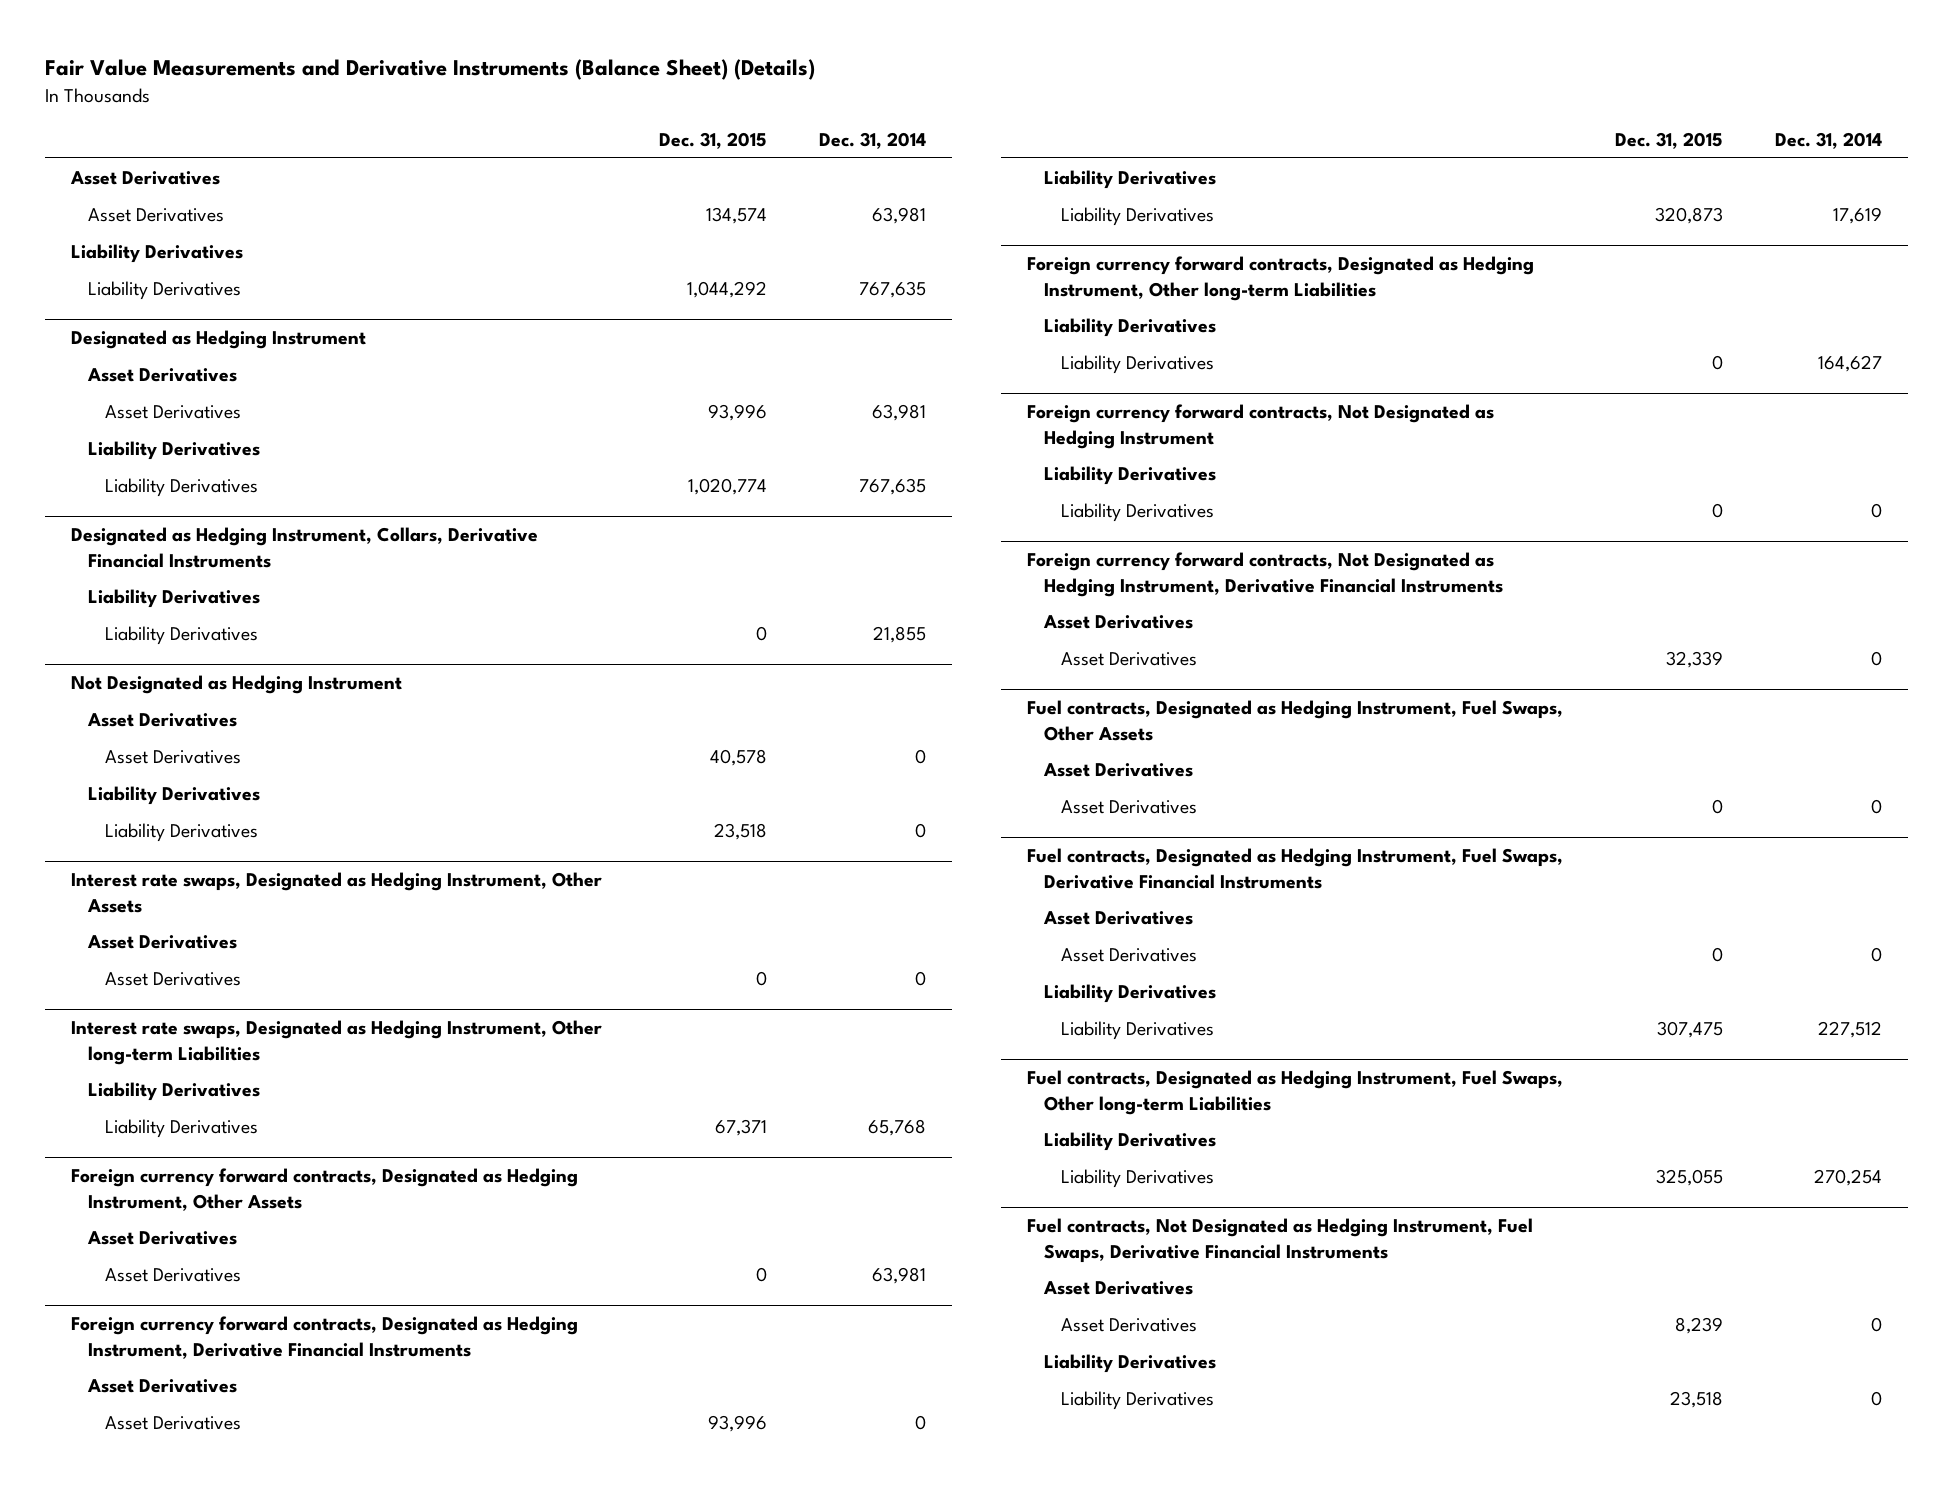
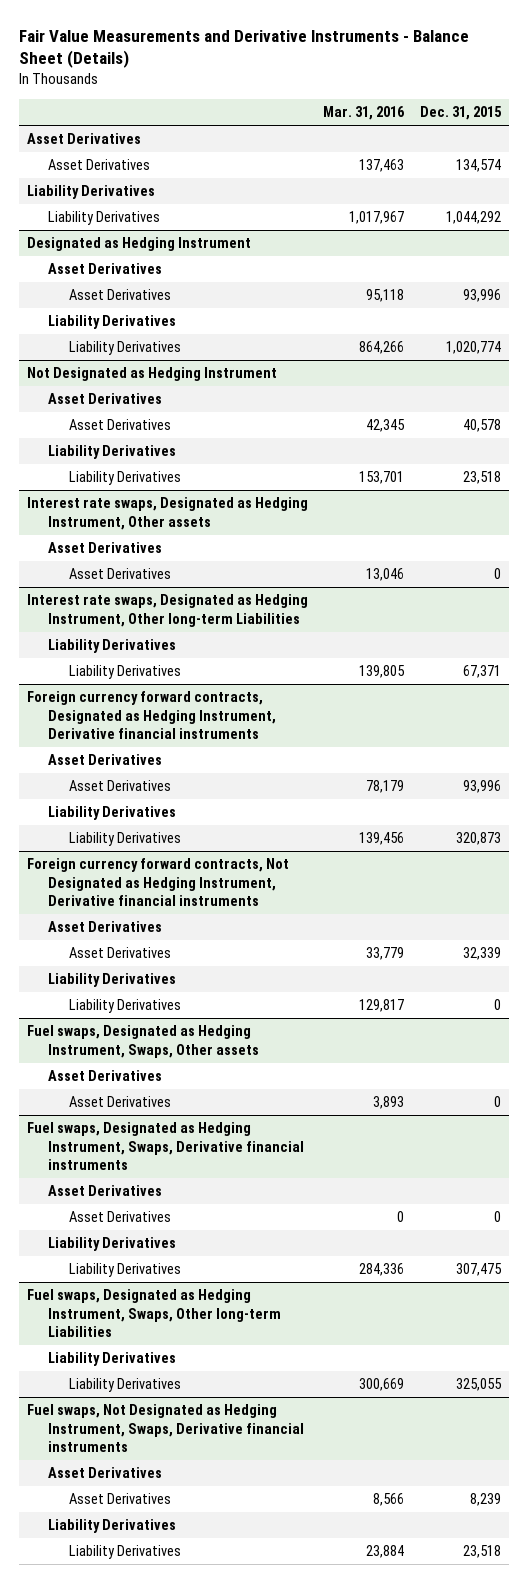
- Fair Value Measurements and Derivative Instruments (Balance Sheet) (Details)
+ Fair Value Measurements and Derivative Instruments - Balance Sheet (Details)
- | Dec. 31, 2015 | Dec. 31, 2014
+ | Mar. 31, 2016 | Dec. 31, 2015
- Designated as Hedging Instrument, Collars, Derivative Financial Instruments
- Liability Derivatives
- Liability Derivatives | 0 | 21,855
- Interest rate swaps, Designated as Hedging Instrument, Other Assets
+ Interest rate swaps, Designated as Hedging Instrument, Other assets
- Foreign currency forward contracts, Designated as Hedging Instrument, Other Assets
- Asset Derivatives
- Asset Derivatives | 0 | 63,981
- Foreign currency forward contracts, Designated as Hedging Instrument, Derivative Financial Instruments
+ Foreign currency forward contracts, Designated as Hedging Instrument, Derivative financial instruments
- Foreign currency forward contracts, Designated as Hedging Instrument, Other long-term Liabilities
- Liability Derivatives
- Liability Derivatives | 0 | 164,627
- Foreign currency forward contracts, Not Designated as Hedging Instrument
- Liability Derivatives
- Liability Derivatives | 0 | 0
- Foreign currency forward contracts, Not Designated as Hedging Instrument, Derivative Financial Instruments
+ Foreign currency forward contracts, Not Designated as Hedging Instrument, Derivative financial instruments
- Fuel contracts, Designated as Hedging Instrument, Fuel Swaps, Other Assets
+ Liability Derivatives
+ Liability Derivatives | 129,817 | 0
+ Fuel swaps, Designated as Hedging Instrument, Swaps, Other assets
- Fuel contracts, Designated as Hedging Instrument, Fuel Swaps, Derivative Financial Instruments
+ Fuel swaps, Designated as Hedging Instrument, Swaps, Derivative financial instruments
- Fuel contracts, Designated as Hedging Instrument, Fuel Swaps, Other long-term Liabilities
+ Fuel swaps, Designated as Hedging Instrument, Swaps, Other long-term Liabilities
- Fuel contracts, Not Designated as Hedging Instrument, Fuel Swaps, Derivative Financial Instruments
+ Fuel swaps, Not Designated as Hedging Instrument, Swaps, Derivative financial instruments

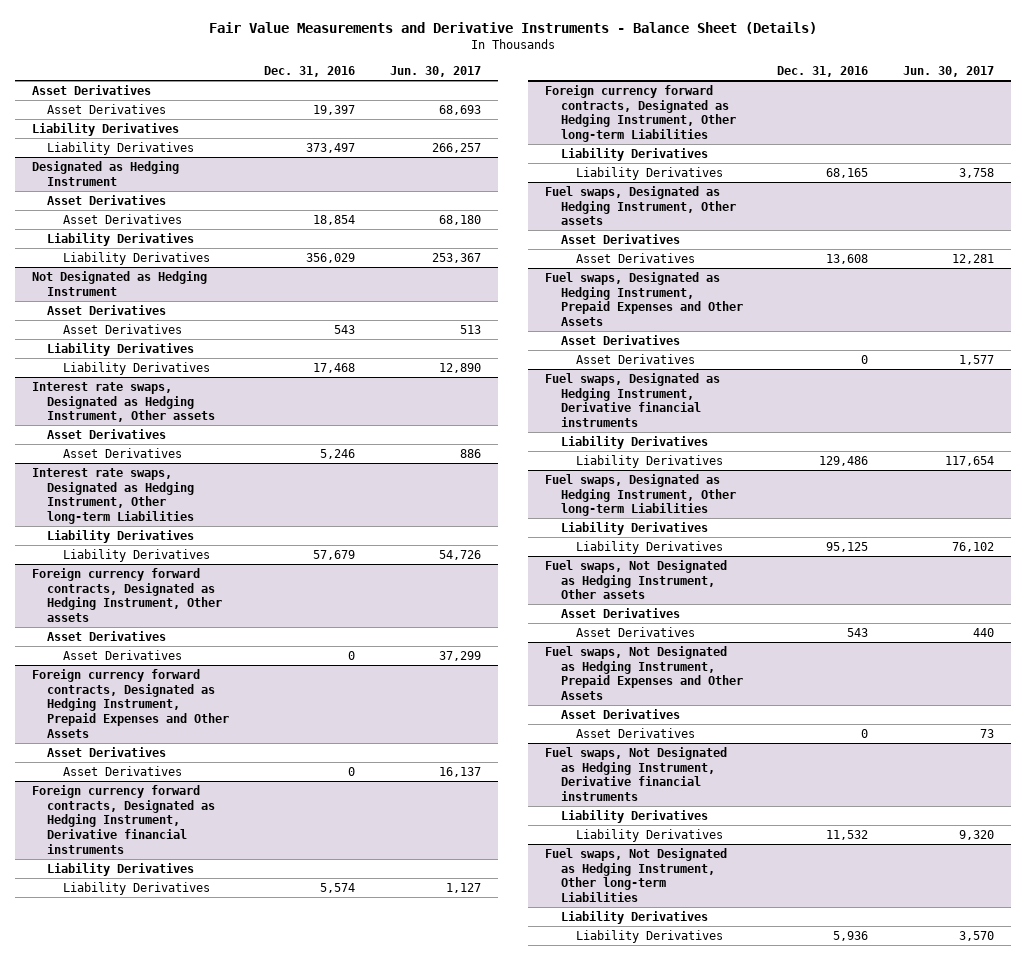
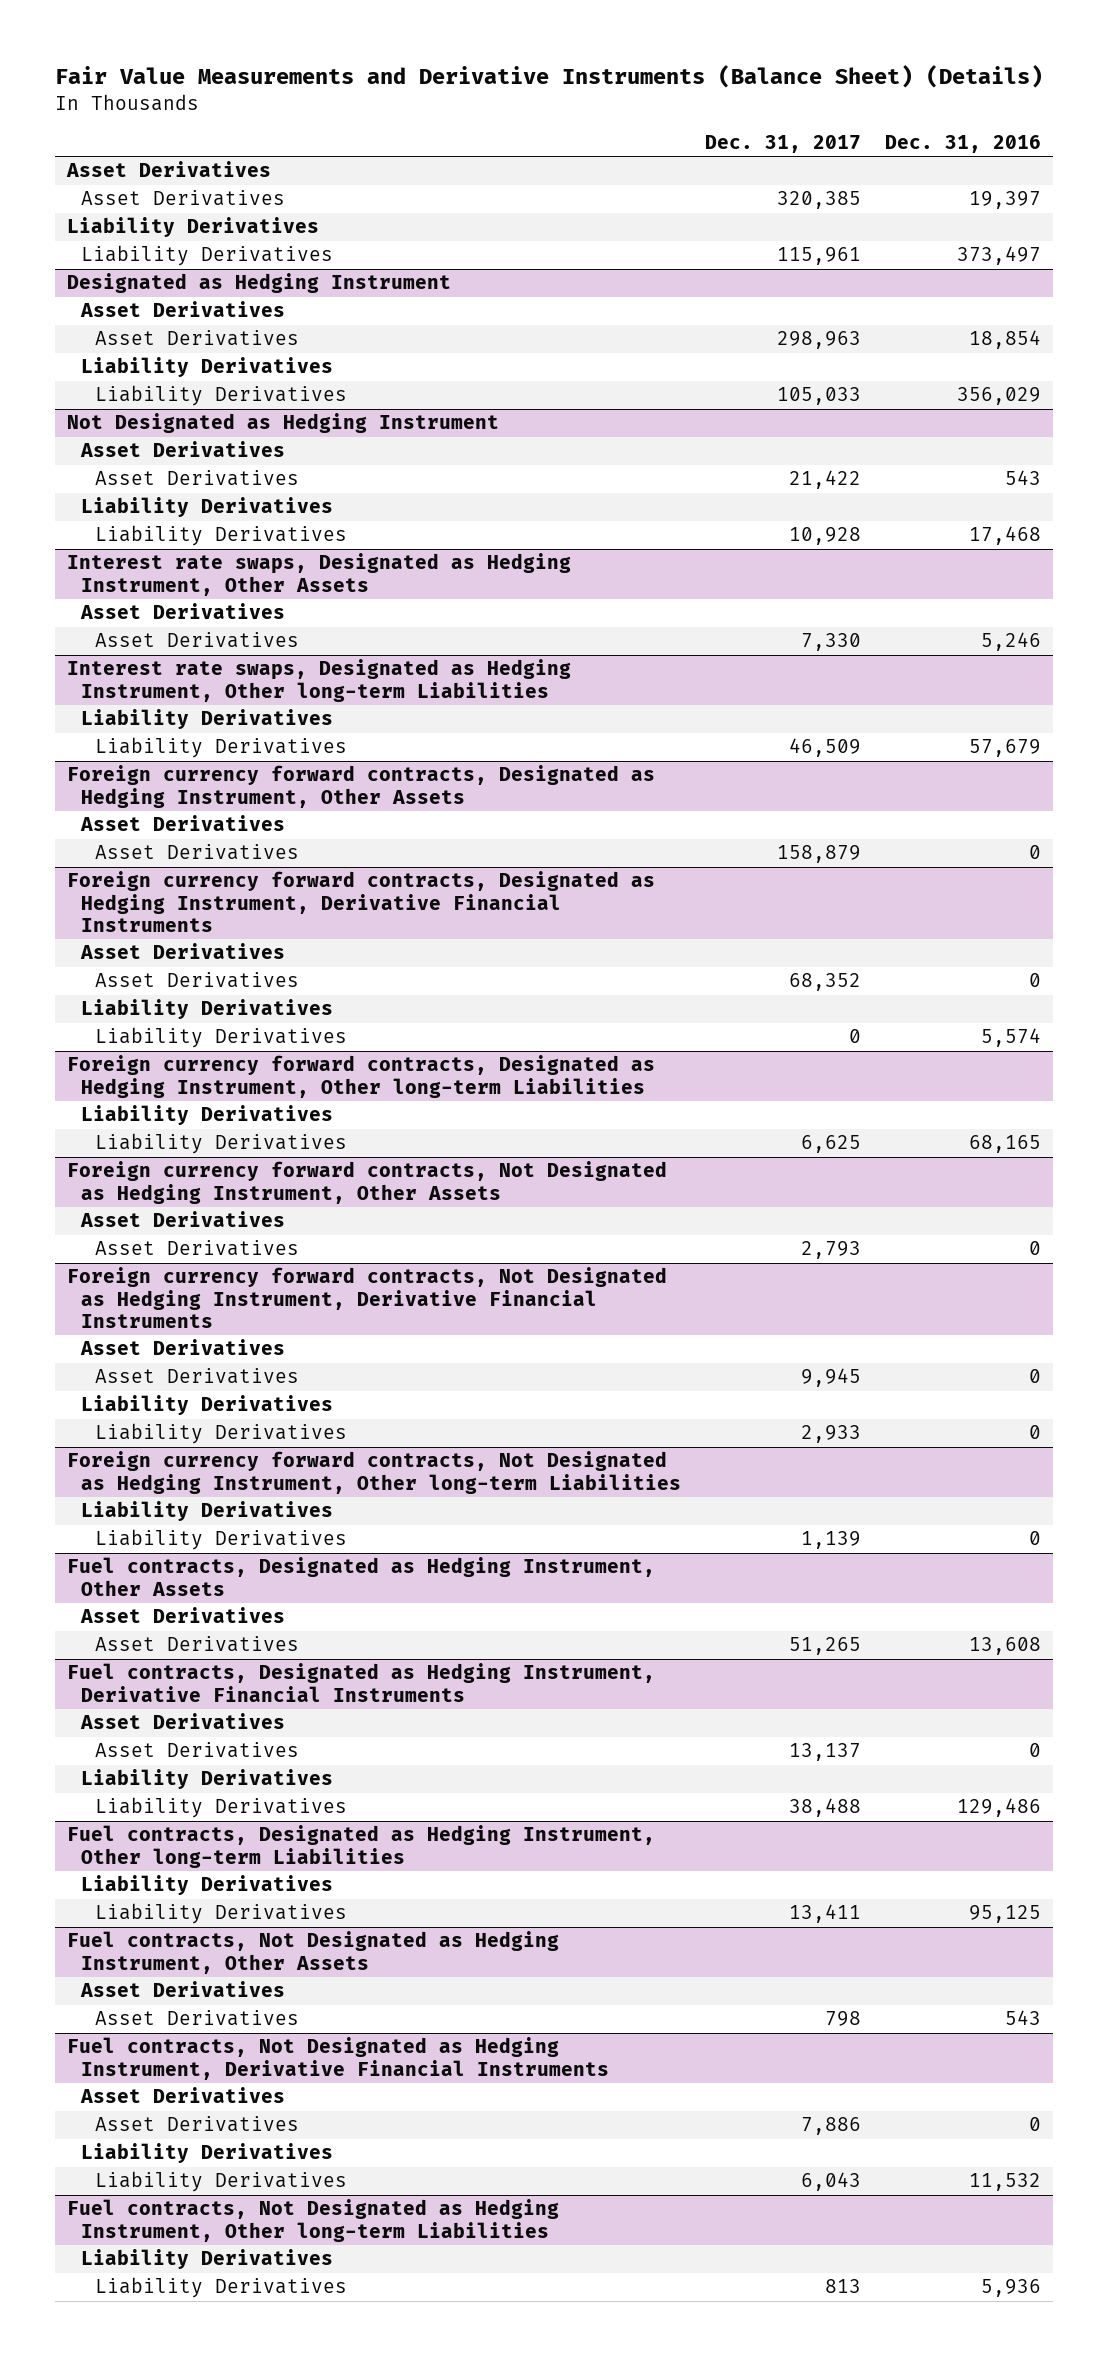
- Fair Value Measurements and Derivative Instruments - Balance Sheet (Details)
+ Fair Value Measurements and Derivative Instruments (Balance Sheet) (Details)
- | Dec. 31, 2016 | Jun. 30, 2017
+ | Dec. 31, 2017 | Dec. 31, 2016
- Interest rate swaps, Designated as Hedging Instrument, Other assets
+ Interest rate swaps, Designated as Hedging Instrument, Other Assets
- Foreign currency forward contracts, Designated as Hedging Instrument, Other assets
+ Foreign currency forward contracts, Designated as Hedging Instrument, Other Assets
- Foreign currency forward contracts, Designated as Hedging Instrument, Prepaid Expenses and Other Assets
+ Foreign currency forward contracts, Designated as Hedging Instrument, Derivative Financial Instruments
- Foreign currency forward contracts, Designated as Hedging Instrument, Derivative financial instruments
- Fuel swaps, Designated as Hedging Instrument, Other assets
+ Foreign currency forward contracts, Not Designated as Hedging Instrument, Other Assets
+ Asset Derivatives | 2,793 | 0
+ Foreign currency forward contracts, Not Designated as Hedging Instrument, Derivative Financial Instruments
+ Asset Derivatives
+ Asset Derivatives | 9,945 | 0
+ Liability Derivatives
+ Liability Derivatives | 2,933 | 0
+ Foreign currency forward contracts, Not Designated as Hedging Instrument, Other long-term Liabilities
+ Liability Derivatives
+ Liability Derivatives | 1,139 | 0
+ Fuel contracts, Designated as Hedging Instrument, Other Assets
+ Asset Derivatives
- Fuel swaps, Designated as Hedging Instrument, Prepaid Expenses and Other Assets
+ Fuel contracts, Designated as Hedging Instrument, Derivative Financial Instruments
- Fuel swaps, Designated as Hedging Instrument, Derivative financial instruments
- Fuel swaps, Designated as Hedging Instrument, Other long-term Liabilities
+ Fuel contracts, Designated as Hedging Instrument, Other long-term Liabilities
- Fuel swaps, Not Designated as Hedging Instrument, Other assets
+ Fuel contracts, Not Designated as Hedging Instrument, Other Assets
- Fuel swaps, Not Designated as Hedging Instrument, Prepaid Expenses and Other Assets
+ Fuel contracts, Not Designated as Hedging Instrument, Derivative Financial Instruments
- Fuel swaps, Not Designated as Hedging Instrument, Derivative financial instruments
- Fuel swaps, Not Designated as Hedging Instrument, Other long-term Liabilities
+ Fuel contracts, Not Designated as Hedging Instrument, Other long-term Liabilities

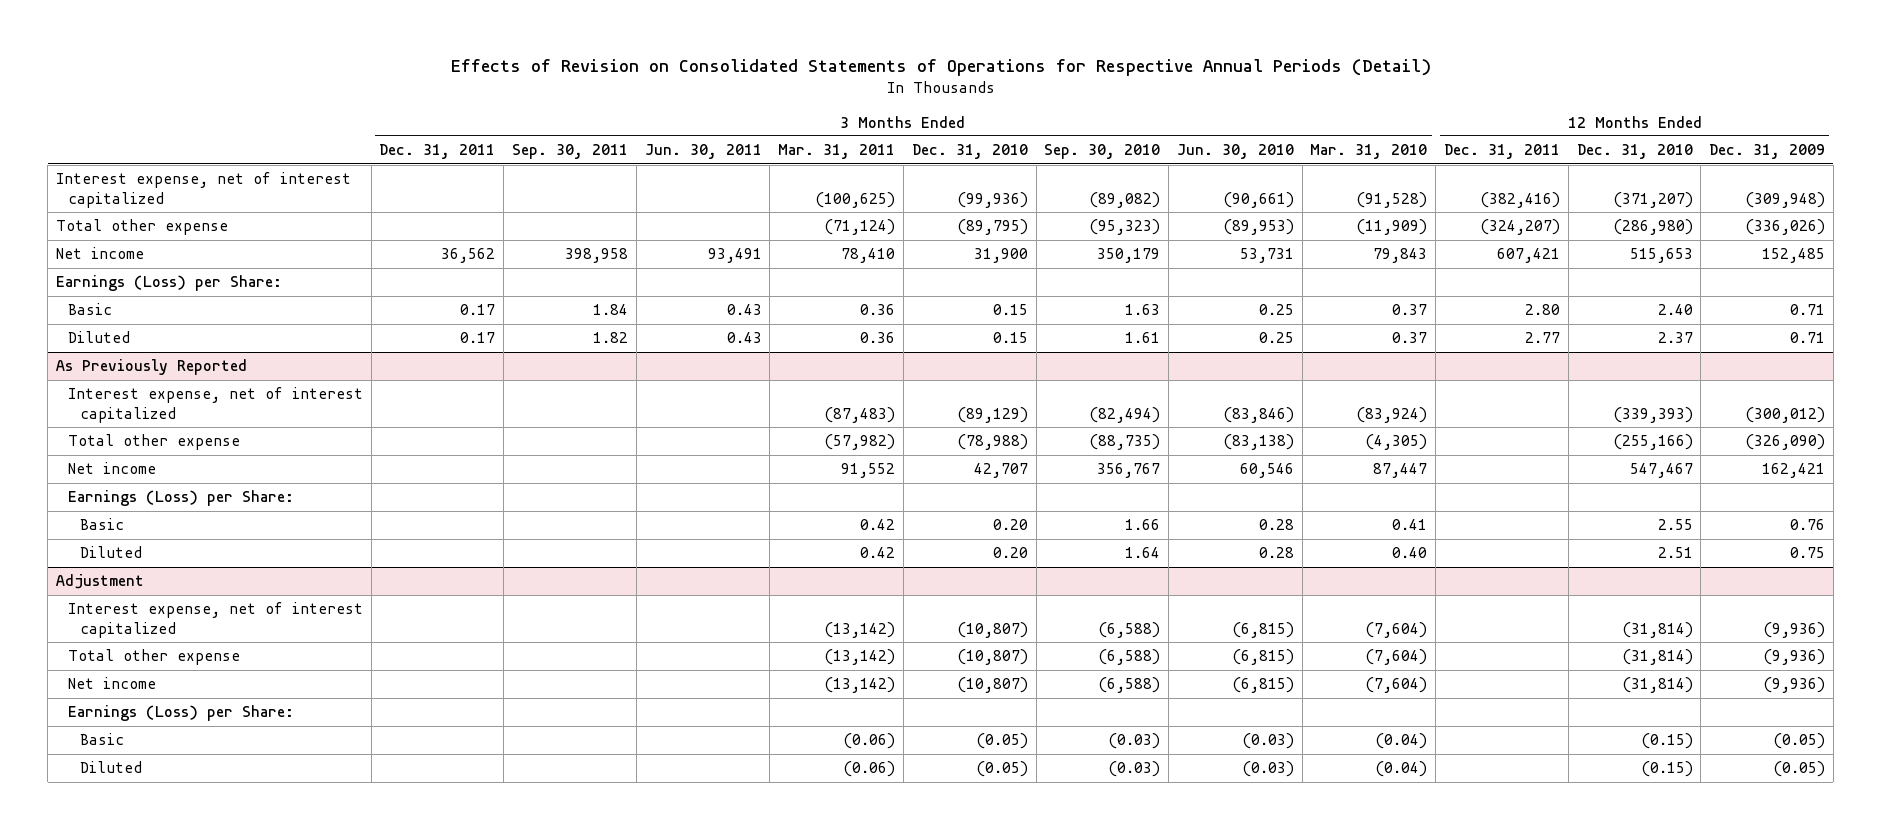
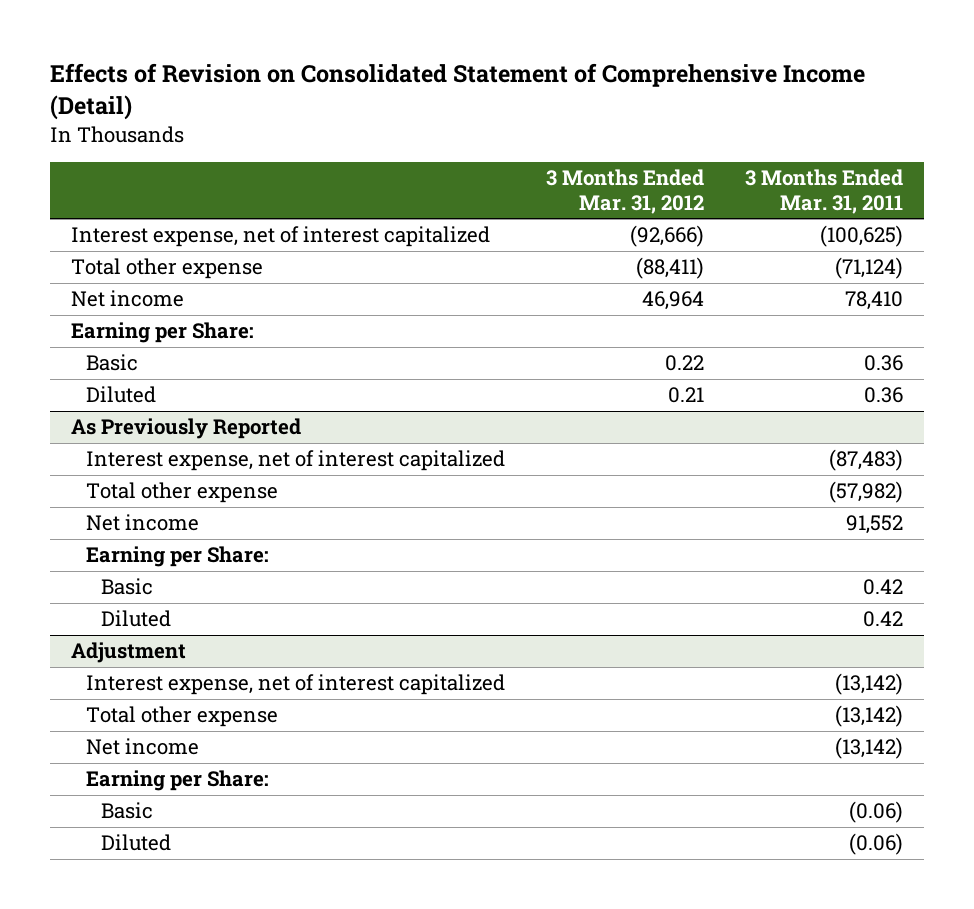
- Effects of Revision on Consolidated Statements of Operations for Respective Annual Periods (Detail)
+ Effects of Revision on Consolidated Statement of Comprehensive Income (Detail)
- | 3 Months Ended Dec. 31, 2011 | 3 Months Ended Sep. 30, 2011 | 3 Months Ended Jun. 30, 2011 | 3 Months Ended Mar. 31, 2011 | 3 Months Ended Dec. 31, 2010 | 3 Months Ended Sep. 30, 2010 | 3 Months Ended Jun. 30, 2010 | 3 Months Ended Mar. 31, 2010 | 12 Months Ended Dec. 31, 2011 | 12 Months Ended Dec. 31, 2010 | 12 Months Ended Dec. 31, 2009
+ | 3 Months Ended Mar. 31, 2012 | 3 Months Ended Mar. 31, 2011
- Earnings (Loss) per Share:
+ Earning per Share:
@ As Previously Reported
- Earnings (Loss) per Share:
+ Earning per Share:
@ Adjustment
- Earnings (Loss) per Share:
+ Earning per Share:

